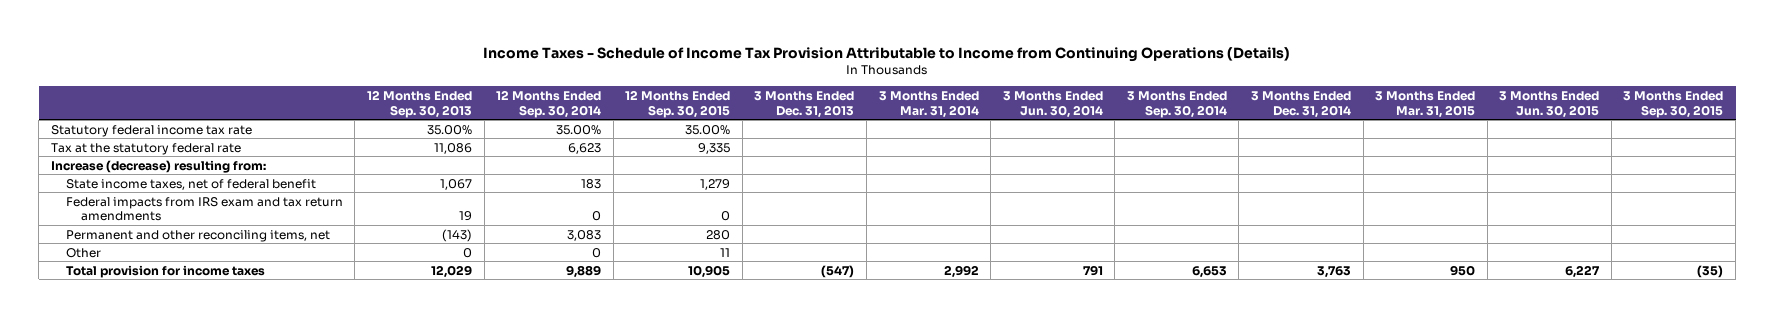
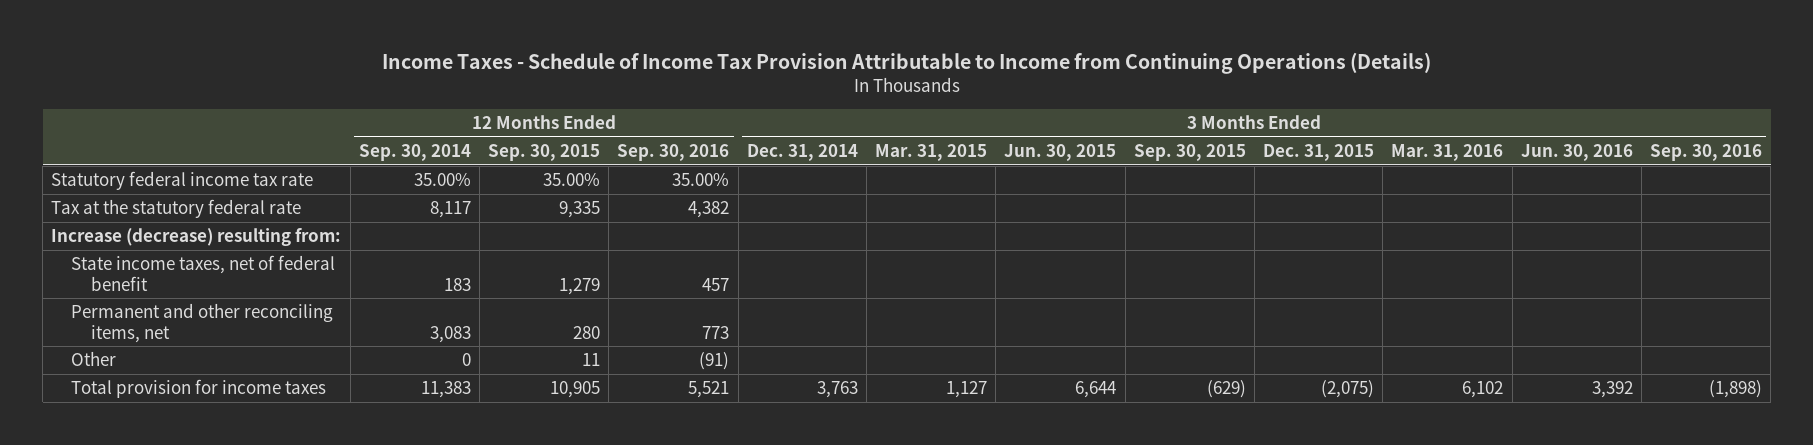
- | 12 Months Ended Sep. 30, 2013 | 12 Months Ended Sep. 30, 2014 | 12 Months Ended Sep. 30, 2015 | 3 Months Ended Dec. 31, 2013 | 3 Months Ended Mar. 31, 2014 | 3 Months Ended Jun. 30, 2014 | 3 Months Ended Sep. 30, 2014 | 3 Months Ended Dec. 31, 2014 | 3 Months Ended Mar. 31, 2015 | 3 Months Ended Jun. 30, 2015 | 3 Months Ended Sep. 30, 2015
+ | 12 Months Ended Sep. 30, 2014 | 12 Months Ended Sep. 30, 2015 | 12 Months Ended Sep. 30, 2016 | 3 Months Ended Dec. 31, 2014 | 3 Months Ended Mar. 31, 2015 | 3 Months Ended Jun. 30, 2015 | 3 Months Ended Sep. 30, 2015 | 3 Months Ended Dec. 31, 2015 | 3 Months Ended Mar. 31, 2016 | 3 Months Ended Jun. 30, 2016 | 3 Months Ended Sep. 30, 2016
- Tax at the statutory federal rate | 11,086 | 6,623 | 9,335 | | | | | | | |
+ Tax at the statutory federal rate | 8,117 | 9,335 | 4,382 | | | | | | | |
- Federal impacts from IRS exam and tax return amendments | 19 | 0 | 0 | | | | | | | |
- Total provision for income taxes | 12,029 | 9,889 | 10,905 | (547) | 2,992 | 791 | 6,653 | 3,763 | 950 | 6,227 | (35)
+ Total provision for income taxes | 11,383 | 10,905 | 5,521 | 3,763 | 1,127 | 6,644 | (629) | (2,075) | 6,102 | 3,392 | (1,898)

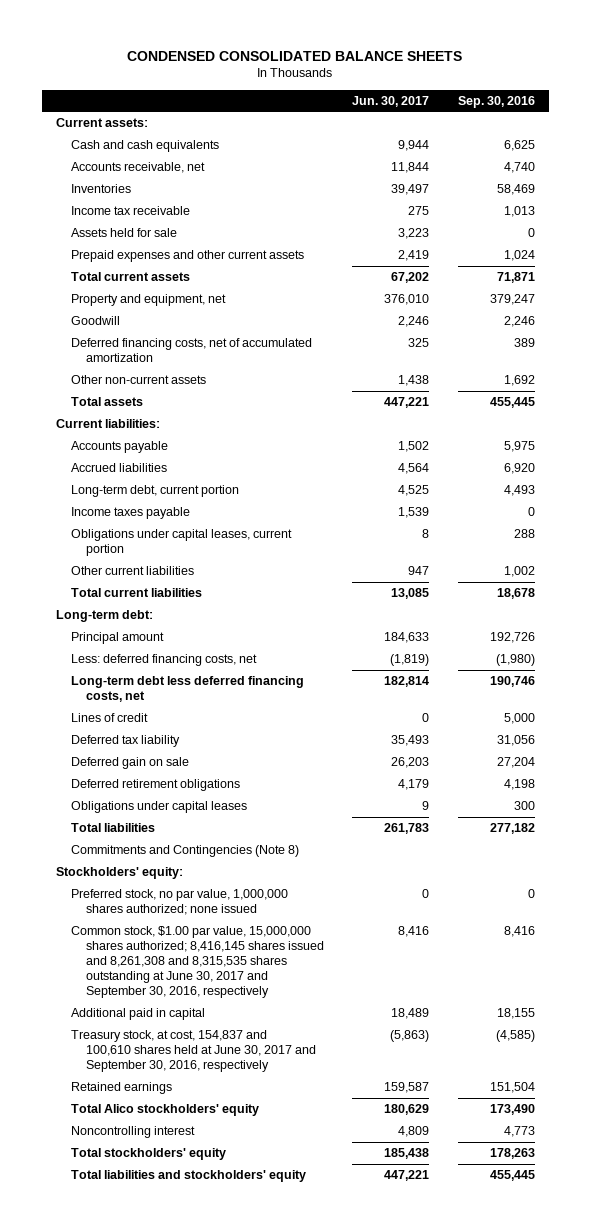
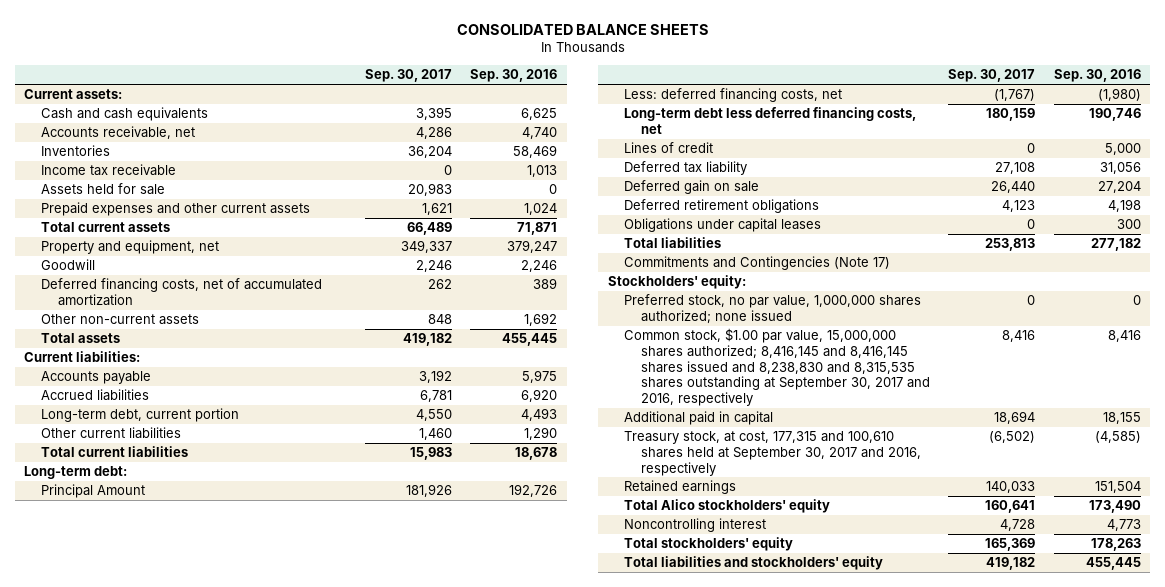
- CONDENSED CONSOLIDATED BALANCE SHEETS
+ CONSOLIDATED BALANCE SHEETS
- | Jun. 30, 2017 | Sep. 30, 2016
+ | Sep. 30, 2017 | Sep. 30, 2016
- Income taxes payable | 1,539 | 0
- Obligations under capital leases, current portion | 8 | 288
- Other current liabilities | 947 | 1,002
+ Other current liabilities | 1,460 | 1,290
- Principal amount | 184,633 | 192,726
+ Principal Amount | 181,926 | 192,726
- Commitments and Contingencies (Note 8)
+ Commitments and Contingencies (Note 17)
- Common stock, $1.00 par value, 15,000,000 shares authorized; 8,416,145 shares issued and 8,261,308 and 8,315,535 shares outstanding at June 30, 2017 and September 30, 2016, respectively | 8,416 | 8,416
+ Common stock, $1.00 par value, 15,000,000 shares authorized; 8,416,145 and 8,416,145 shares issued and 8,238,830 and 8,315,535 shares outstanding at September 30, 2017 and 2016, respectively | 8,416 | 8,416
- Treasury stock, at cost, 154,837 and 100,610 shares held at June 30, 2017 and September 30, 2016, respectively | (5,863) | (4,585)
+ Treasury stock, at cost, 177,315 and 100,610 shares held at September 30, 2017 and 2016, respectively | (6,502) | (4,585)

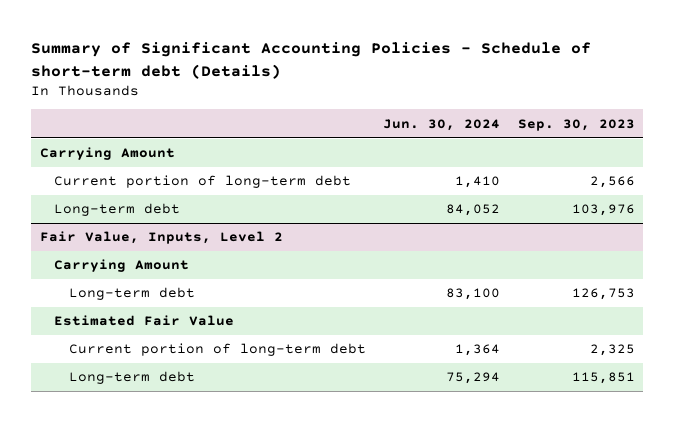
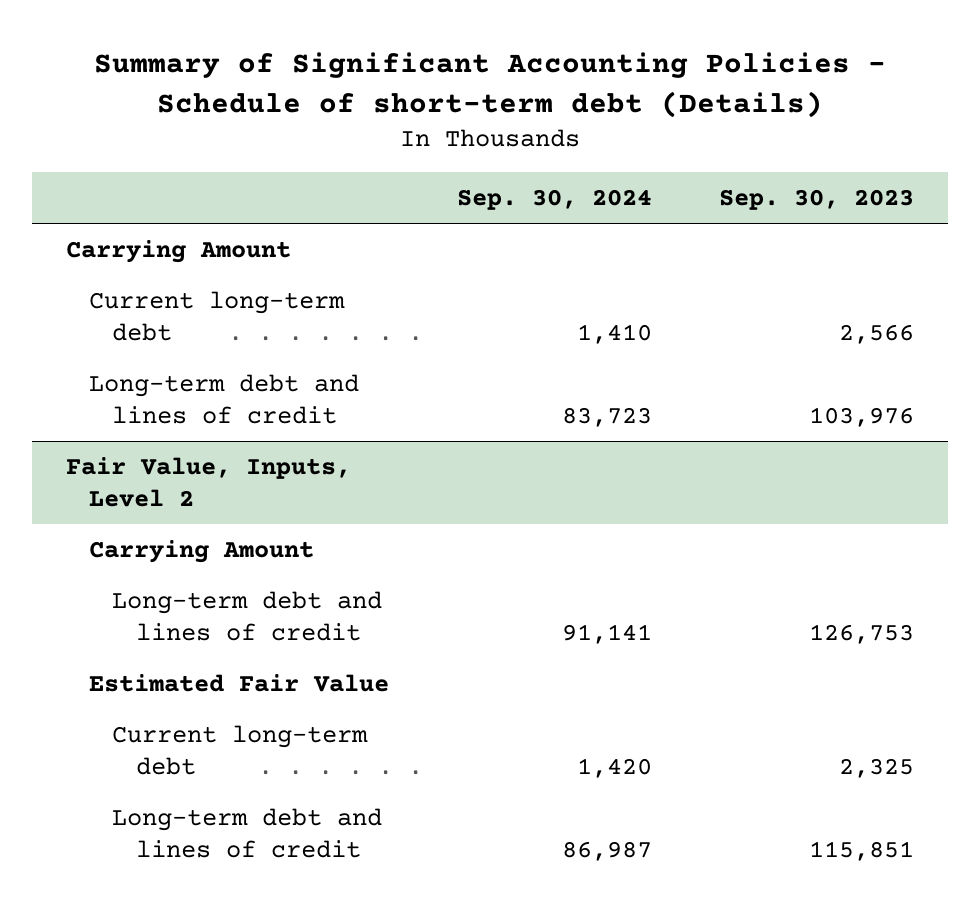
- | Jun. 30, 2024 | Sep. 30, 2023
+ | Sep. 30, 2024 | Sep. 30, 2023
- Current portion of long-term debt | 1,410 | 2,566
- Long-term debt | 84,052 | 103,976
+ Current long-term debt | 1,410 | 2,566
+ Long-term debt and lines of credit | 83,723 | 103,976
@ Fair Value, Inputs, Level 2
- Long-term debt | 83,100 | 126,753
+ Long-term debt and lines of credit | 91,141 | 126,753
- Current portion of long-term debt | 1,364 | 2,325
- Long-term debt | 75,294 | 115,851
+ Current long-term debt | 1,420 | 2,325
+ Long-term debt and lines of credit | 86,987 | 115,851

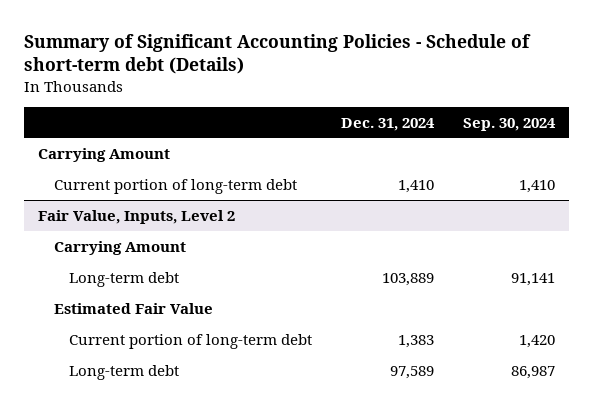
- | Sep. 30, 2024 | Sep. 30, 2023
+ | Dec. 31, 2024 | Sep. 30, 2024
- Current long-term debt | 1,410 | 2,566
- Long-term debt and lines of credit | 83,723 | 103,976
+ Current portion of long-term debt | 1,410 | 1,410
@ Fair Value, Inputs, Level 2
- Long-term debt and lines of credit | 91,141 | 126,753
+ Long-term debt | 103,889 | 91,141
- Current long-term debt | 1,420 | 2,325
- Long-term debt and lines of credit | 86,987 | 115,851
+ Current portion of long-term debt | 1,383 | 1,420
+ Long-term debt | 97,589 | 86,987

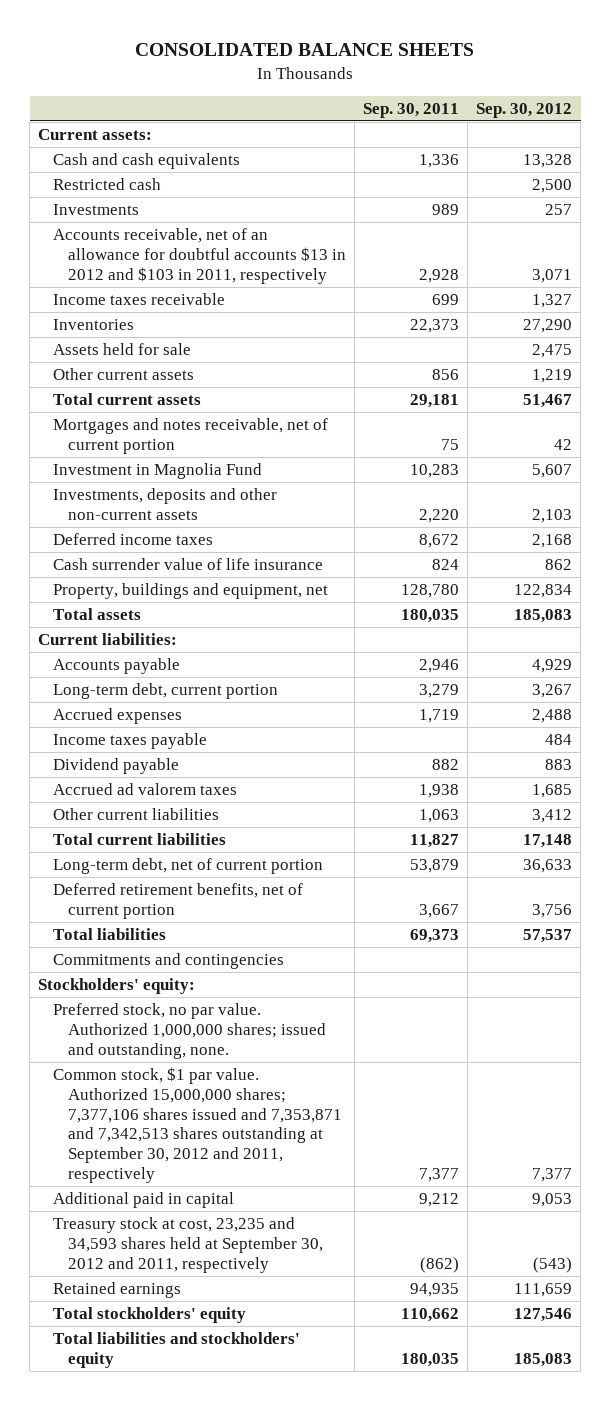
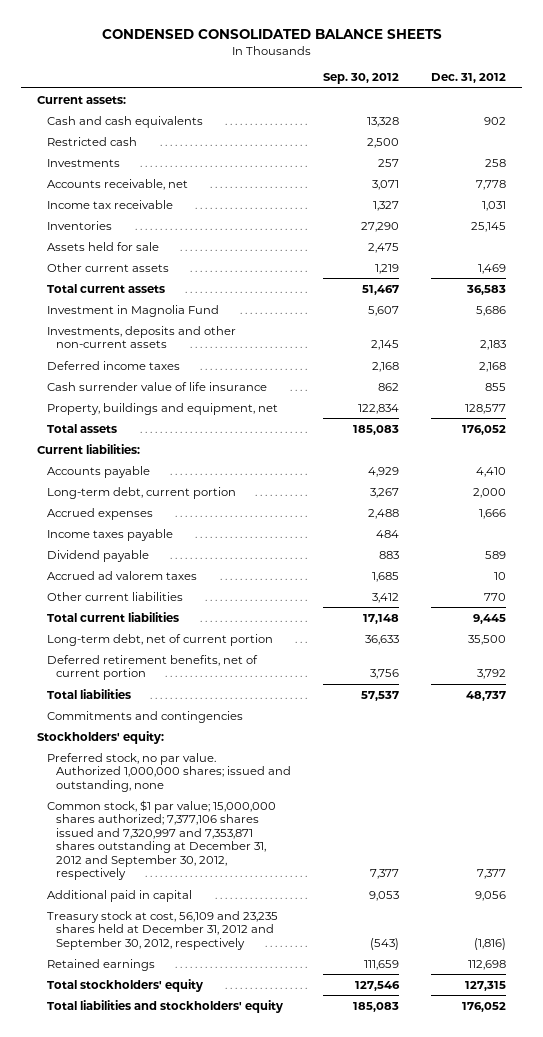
- CONSOLIDATED BALANCE SHEETS
+ CONDENSED CONSOLIDATED BALANCE SHEETS
- | Sep. 30, 2011 | Sep. 30, 2012
+ | Sep. 30, 2012 | Dec. 31, 2012
- Accounts receivable, net of an allowance for doubtful accounts $13 in 2012 and $103 in 2011, respectively | 2,928 | 3,071
- Income taxes receivable | 699 | 1,327
+ Accounts receivable, net | 3,071 | 7,778
+ Income tax receivable | 1,327 | 1,031
- Mortgages and notes receivable, net of current portion | 75 | 42
- Investments, deposits and other non-current assets | 2,220 | 2,103
+ Investments, deposits and other non-current assets | 2,145 | 2,183
- Preferred stock, no par value. Authorized 1,000,000 shares; issued and outstanding, none.
- Common stock, $1 par value. Authorized 15,000,000 shares; 7,377,106 shares issued and 7,353,871 and 7,342,513 shares outstanding at September 30, 2012 and 2011, respectively | 7,377 | 7,377
+ Preferred stock, no par value. Authorized 1,000,000 shares; issued and outstanding, none
+ Common stock, $1 par value; 15,000,000 shares authorized; 7,377,106 shares issued and 7,320,997 and 7,353,871 shares outstanding at December 31, 2012 and September 30, 2012, respectively | 7,377 | 7,377
- Treasury stock at cost, 23,235 and 34,593 shares held at September 30, 2012 and 2011, respectively | (862) | (543)
+ Treasury stock at cost, 56,109 and 23,235 shares held at December 31, 2012 and September 30, 2012, respectively | (543) | (1,816)

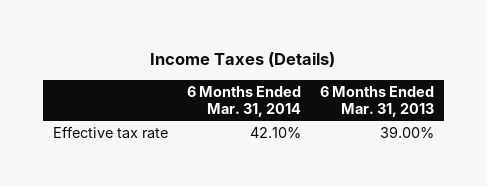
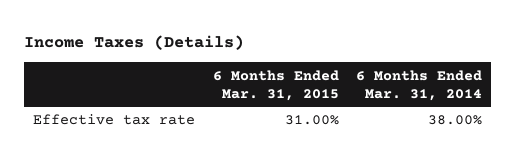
- | 6 Months Ended Mar. 31, 2014 | 6 Months Ended Mar. 31, 2013
+ | 6 Months Ended Mar. 31, 2015 | 6 Months Ended Mar. 31, 2014
- Effective tax rate | 42.10% | 39.00%
+ Effective tax rate | 31.00% | 38.00%

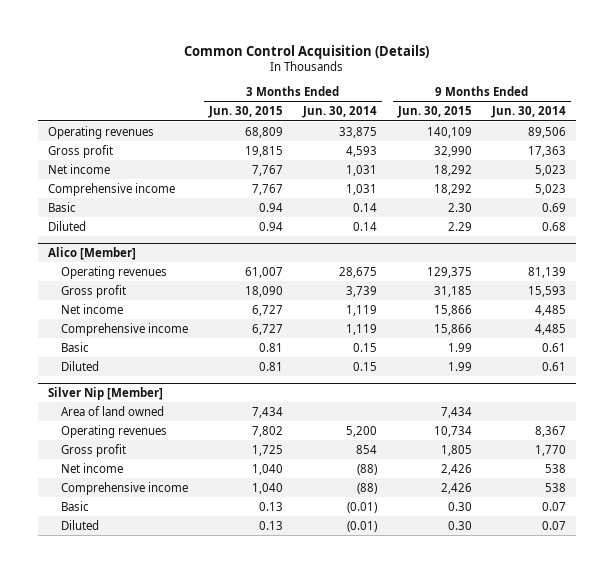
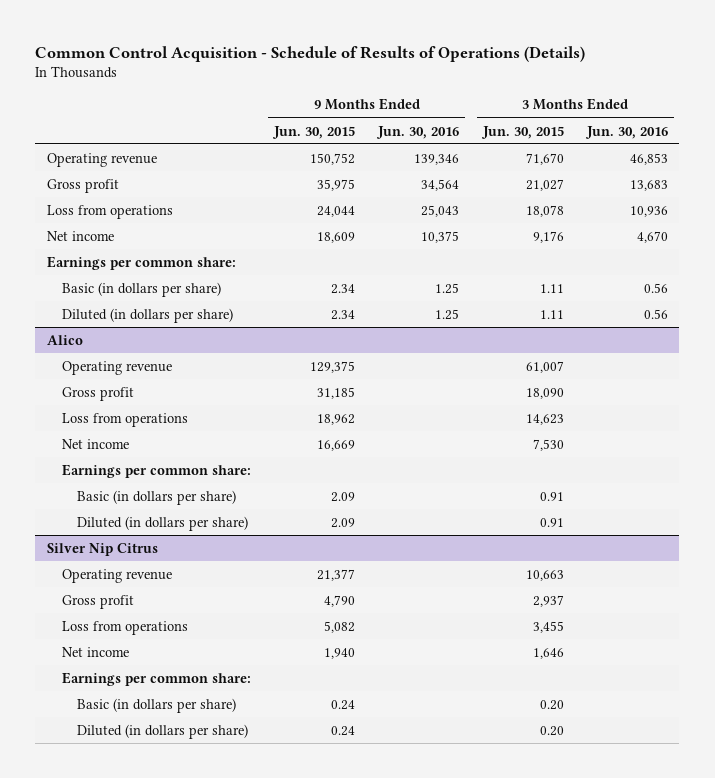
- Common Control Acquisition (Details)
+ Common Control Acquisition - Schedule of Results of Operations (Details)
- | 3 Months Ended Jun. 30, 2015 | 3 Months Ended Jun. 30, 2014 | 9 Months Ended Jun. 30, 2015 | 9 Months Ended Jun. 30, 2014
+ | 9 Months Ended Jun. 30, 2015 | 9 Months Ended Jun. 30, 2016 | 3 Months Ended Jun. 30, 2015 | 3 Months Ended Jun. 30, 2016
- Operating revenues | 68,809 | 33,875 | 140,109 | 89,506
- Gross profit | 19,815 | 4,593 | 32,990 | 17,363
- Net income | 7,767 | 1,031 | 18,292 | 5,023
- Comprehensive income | 7,767 | 1,031 | 18,292 | 5,023
- Basic | 0.94 | 0.14 | 2.30 | 0.69
- Diluted | 0.94 | 0.14 | 2.29 | 0.68
- Alico [Member]
- Operating revenues | 61,007 | 28,675 | 129,375 | 81,139
+ Operating revenue | 150,752 | 139,346 | 71,670 | 46,853
+ Gross profit | 35,975 | 34,564 | 21,027 | 13,683
+ Loss from operations | 24,044 | 25,043 | 18,078 | 10,936
+ Net income | 18,609 | 10,375 | 9,176 | 4,670
+ Earnings per common share:
+ Basic (in dollars per share) | 2.34 | 1.25 | 1.11 | 0.56
+ Diluted (in dollars per share) | 2.34 | 1.25 | 1.11 | 0.56
+ Alico
+ Operating revenue | 129,375 | | 61,007 |
- Net income | 6,727 | 1,119 | 15,866 | 4,485
- Comprehensive income | 6,727 | 1,119 | 15,866 | 4,485
- Basic | 0.81 | 0.15 | 1.99 | 0.61
- Diluted | 0.81 | 0.15 | 1.99 | 0.61
- Silver Nip [Member]
- Area of land owned | 7,434 | | 7,434 |
- Operating revenues | 7,802 | 5,200 | 10,734 | 8,367
- Gross profit | 1,725 | 854 | 1,805 | 1,770
- Net income | 1,040 | (88) | 2,426 | 538
- Comprehensive income | 1,040 | (88) | 2,426 | 538
- Basic | 0.13 | (0.01) | 0.30 | 0.07
- Diluted | 0.13 | (0.01) | 0.30 | 0.07
+ Loss from operations | 18,962 | | 14,623 |
+ Net income | 16,669 | | 7,530 |
+ Earnings per common share:
+ Basic (in dollars per share) | 2.09 | | 0.91 |
+ Diluted (in dollars per share) | 2.09 | | 0.91 |
+ Silver Nip Citrus
+ Operating revenue | 21,377 | | 10,663 |
+ Gross profit | 4,790 | | 2,937 |
+ Loss from operations | 5,082 | | 3,455 |
+ Net income | 1,940 | | 1,646 |
+ Earnings per common share:
+ Basic (in dollars per share) | 0.24 | | 0.20 |
+ Diluted (in dollars per share) | 0.24 | | 0.20 |

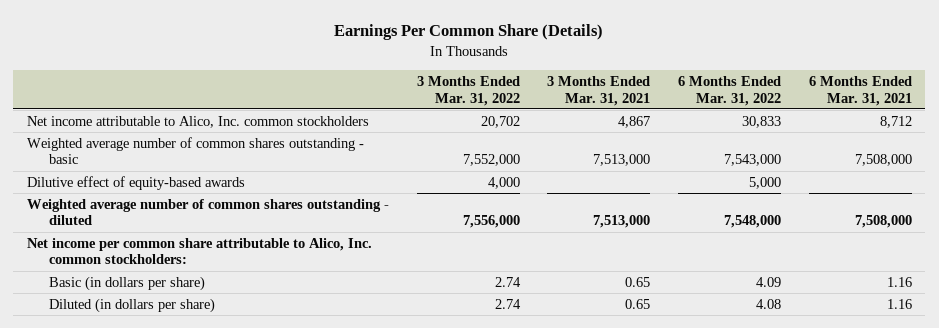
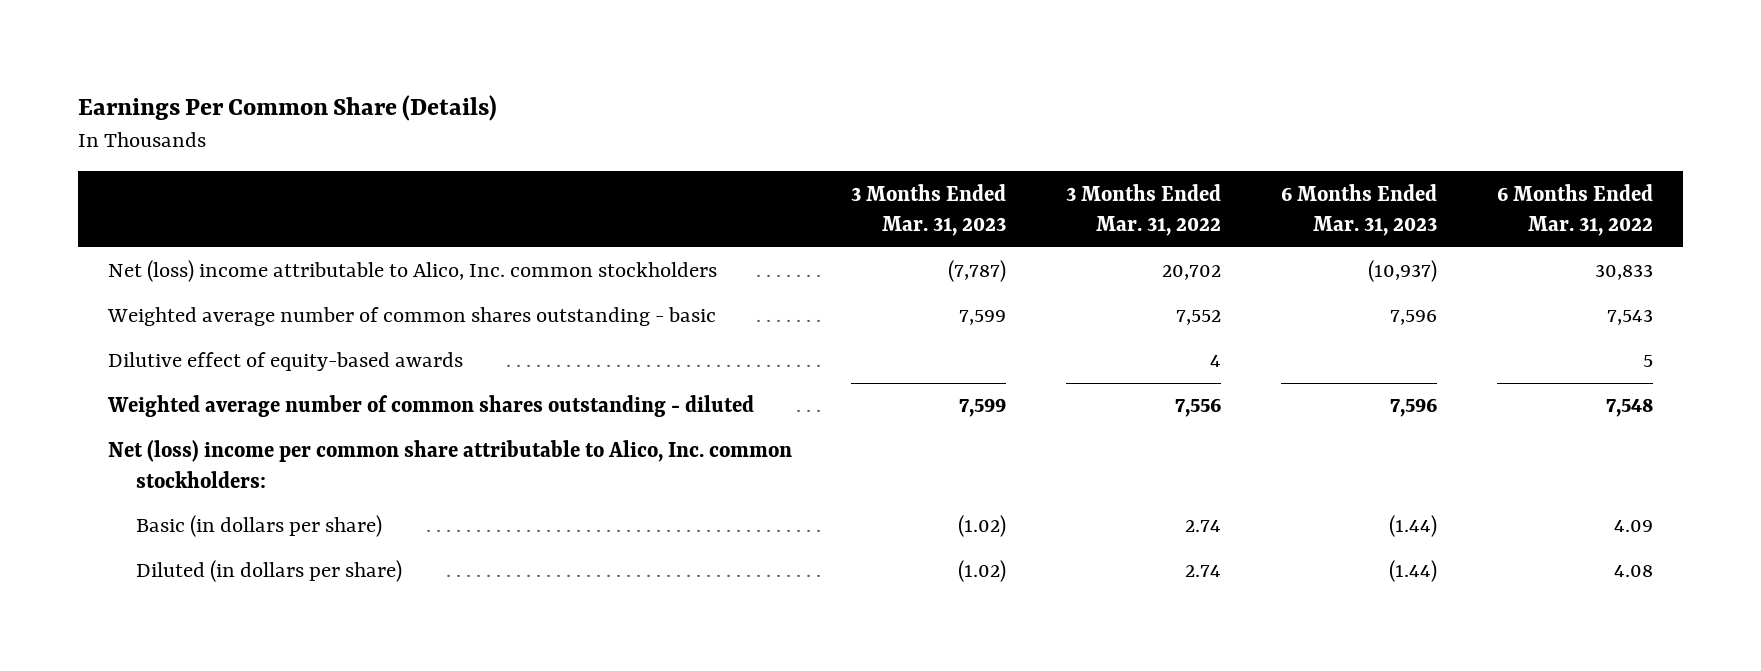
- | 3 Months Ended Mar. 31, 2022 | 3 Months Ended Mar. 31, 2021 | 6 Months Ended Mar. 31, 2022 | 6 Months Ended Mar. 31, 2021
+ | 3 Months Ended Mar. 31, 2023 | 3 Months Ended Mar. 31, 2022 | 6 Months Ended Mar. 31, 2023 | 6 Months Ended Mar. 31, 2022
- Net income attributable to Alico, Inc. common stockholders | 20,702 | 4,867 | 30,833 | 8,712
- Weighted average number of common shares outstanding - basic | 7,552,000 | 7,513,000 | 7,543,000 | 7,508,000
- Dilutive effect of equity-based awards | 4,000 | | 5,000 |
- Weighted average number of common shares outstanding - diluted | 7,556,000 | 7,513,000 | 7,548,000 | 7,508,000
- Net income per common share attributable to Alico, Inc. common stockholders:
+ Net (loss) income attributable to Alico, Inc. common stockholders | (7,787) | 20,702 | (10,937) | 30,833
+ Weighted average number of common shares outstanding - basic | 7,599 | 7,552 | 7,596 | 7,543
+ Dilutive effect of equity-based awards | | 4 | | 5
+ Weighted average number of common shares outstanding - diluted | 7,599 | 7,556 | 7,596 | 7,548
+ Net (loss) income per common share attributable to Alico, Inc. common stockholders:

